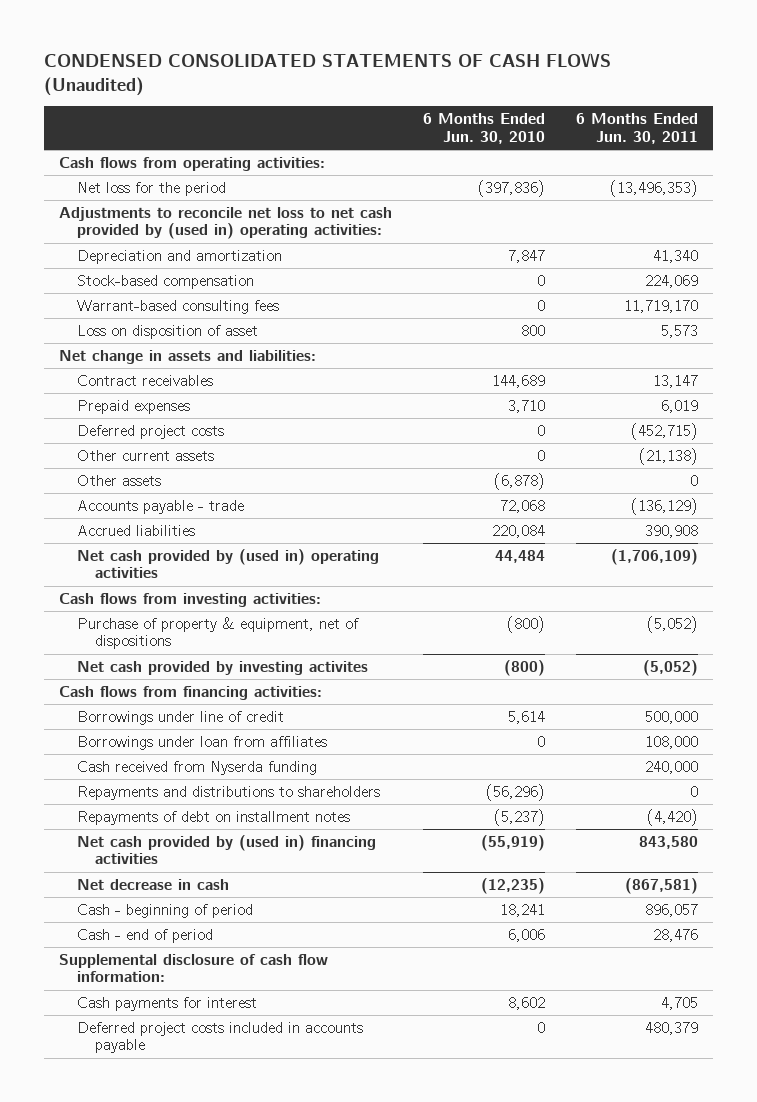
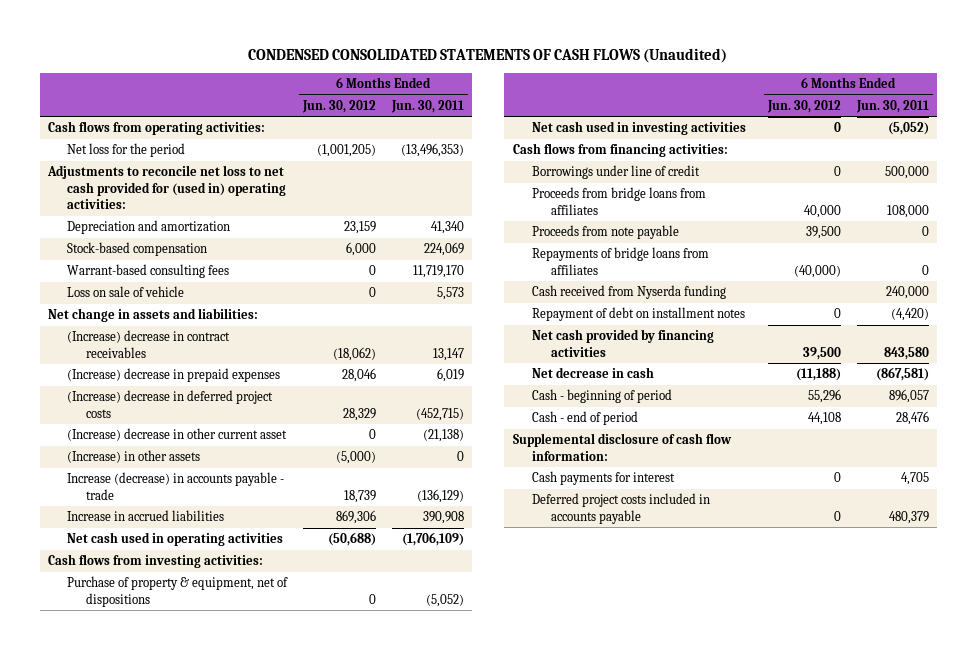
- | 6 Months Ended Jun. 30, 2010 | 6 Months Ended Jun. 30, 2011
+ | 6 Months Ended Jun. 30, 2012 | 6 Months Ended Jun. 30, 2011
- Adjustments to reconcile net loss to net cash provided by (used in) operating activities:
+ Adjustments to reconcile net loss to net cash provided for (used in) operating activities:
- Loss on disposition of asset | 800 | 5,573
+ Loss on sale of vehicle | 0 | 5,573
- Contract receivables | 144,689 | 13,147
- Prepaid expenses | 3,710 | 6,019
- Deferred project costs | 0 | (452,715)
- Other current assets | 0 | (21,138)
- Other assets | (6,878) | 0
- Accounts payable - trade | 72,068 | (136,129)
- Accrued liabilities | 220,084 | 390,908
- Net cash provided by (used in) operating activities | 44,484 | (1,706,109)
+ (Increase) decrease in contract receivables | (18,062) | 13,147
+ (Increase) decrease in prepaid expenses | 28,046 | 6,019
+ (Increase) decrease in deferred project costs | 28,329 | (452,715)
+ (Increase) decrease in other current asset | 0 | (21,138)
+ (Increase) in other assets | (5,000) | 0
+ Increase (decrease) in accounts payable - trade | 18,739 | (136,129)
+ Increase in accrued liabilities | 869,306 | 390,908
+ Net cash used in operating activities | (50,688) | (1,706,109)
- Net cash provided by investing activites | (800) | (5,052)
+ Net cash used in investing activities | 0 | (5,052)
- Borrowings under loan from affiliates | 0 | 108,000
+ Proceeds from bridge loans from affiliates | 40,000 | 108,000
+ Proceeds from note payable | 39,500 | 0
+ Repayments of bridge loans from affiliates | (40,000) | 0
- Repayments and distributions to shareholders | (56,296) | 0
- Repayments of debt on installment notes | (5,237) | (4,420)
- Net cash provided by (used in) financing activities | (55,919) | 843,580
+ Repayment of debt on installment notes | 0 | (4,420)
+ Net cash provided by financing activities | 39,500 | 843,580

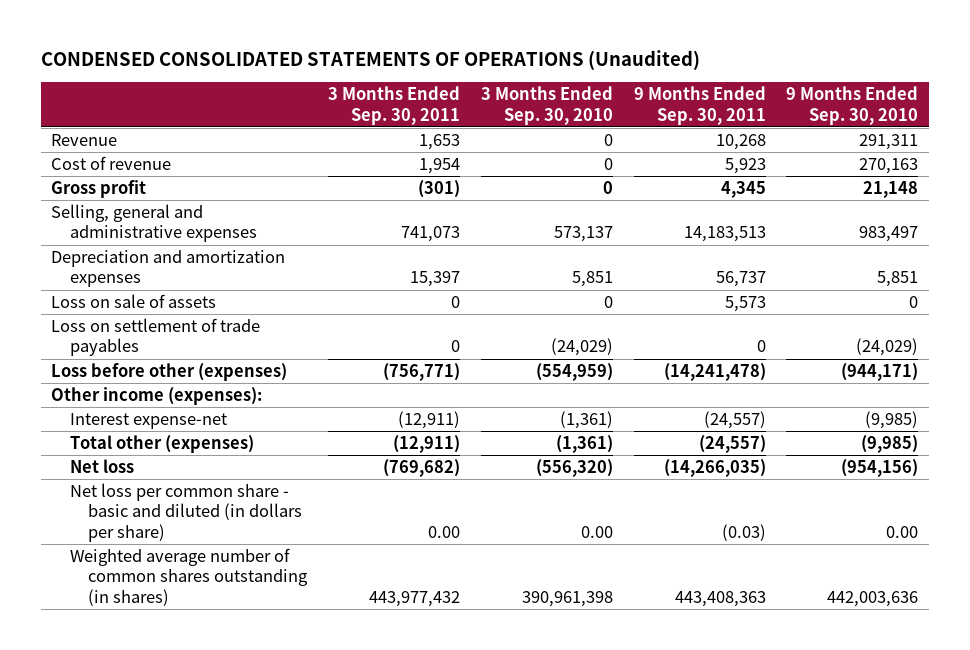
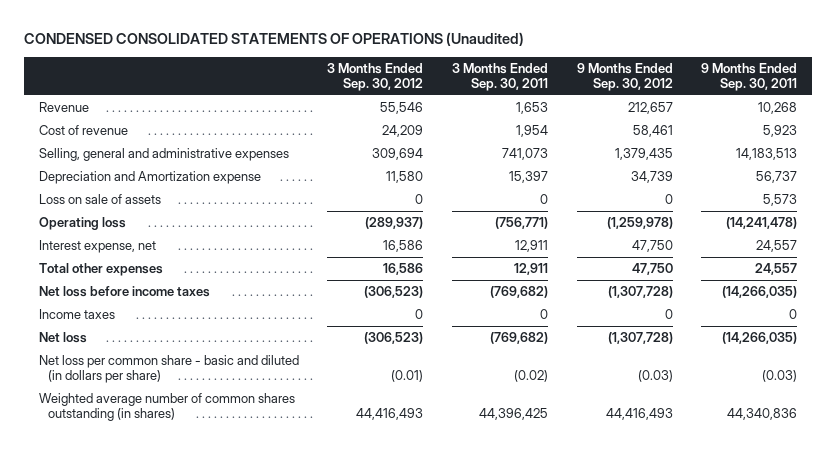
- | 3 Months Ended Sep. 30, 2011 | 3 Months Ended Sep. 30, 2010 | 9 Months Ended Sep. 30, 2011 | 9 Months Ended Sep. 30, 2010
+ | 3 Months Ended Sep. 30, 2012 | 3 Months Ended Sep. 30, 2011 | 9 Months Ended Sep. 30, 2012 | 9 Months Ended Sep. 30, 2011
- Gross profit | (301) | 0 | 4,345 | 21,148
- Depreciation and amortization expenses | 15,397 | 5,851 | 56,737 | 5,851
+ Depreciation and Amortization expense | 11,580 | 15,397 | 34,739 | 56,737
- Loss on settlement of trade payables | 0 | (24,029) | 0 | (24,029)
- Loss before other (expenses) | (756,771) | (554,959) | (14,241,478) | (944,171)
- Other income (expenses):
- Interest expense-net | (12,911) | (1,361) | (24,557) | (9,985)
- Total other (expenses) | (12,911) | (1,361) | (24,557) | (9,985)
+ Operating loss | (289,937) | (756,771) | (1,259,978) | (14,241,478)
+ Interest expense, net | 16,586 | 12,911 | 47,750 | 24,557
+ Total other expenses | 16,586 | 12,911 | 47,750 | 24,557
+ Net loss before income taxes | (306,523) | (769,682) | (1,307,728) | (14,266,035)
+ Income taxes | 0 | 0 | 0 | 0
- Net loss per common share - basic and diluted (in dollars per share) | 0.00 | 0.00 | (0.03) | 0.00
- Weighted average number of common shares outstanding (in shares) | 443,977,432 | 390,961,398 | 443,408,363 | 442,003,636
+ Net loss per common share - basic and diluted (in dollars per share) | (0.01) | (0.02) | (0.03) | (0.03)
+ Weighted average number of common shares outstanding (in shares) | 44,416,493 | 44,396,425 | 44,416,493 | 44,340,836

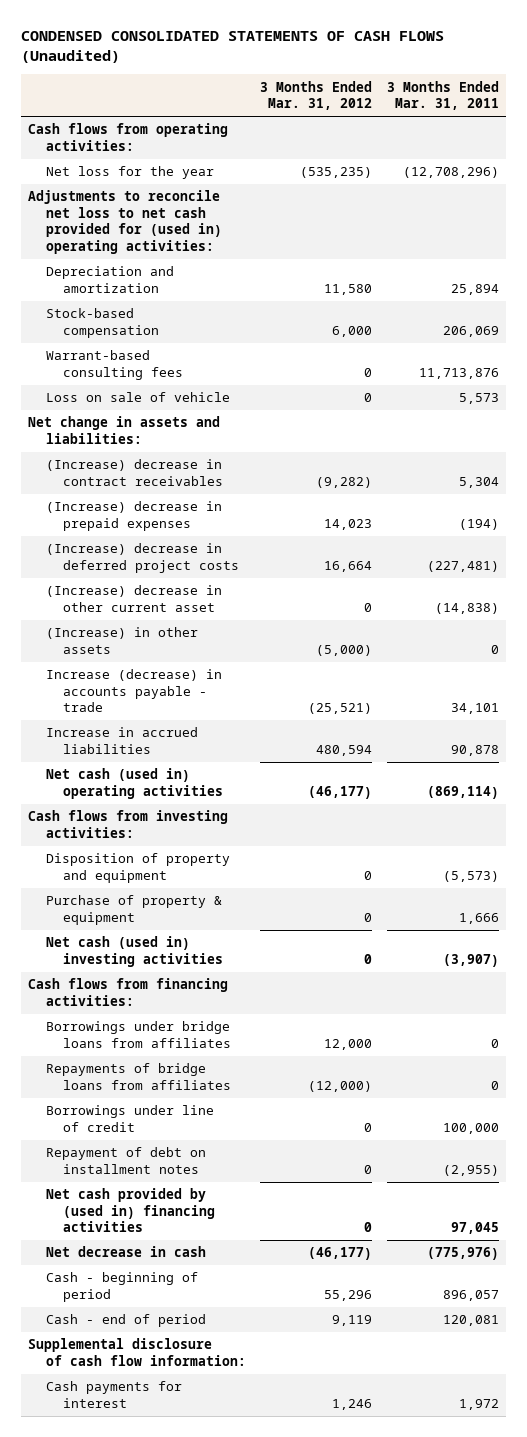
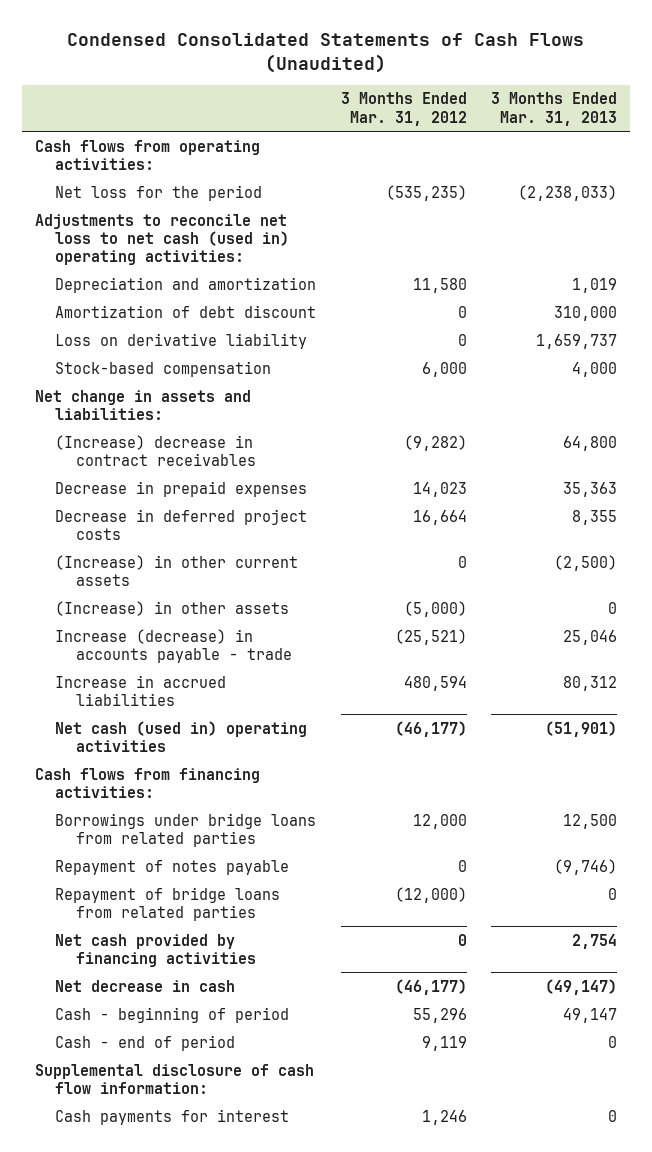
- CONDENSED CONSOLIDATED STATEMENTS OF CASH FLOWS (Unaudited)
+ Condensed Consolidated Statements of Cash Flows (Unaudited)
- | 3 Months Ended Mar. 31, 2012 | 3 Months Ended Mar. 31, 2011
+ | 3 Months Ended Mar. 31, 2012 | 3 Months Ended Mar. 31, 2013
- Net loss for the year | (535,235) | (12,708,296)
- Adjustments to reconcile net loss to net cash provided for (used in) operating activities:
+ Net loss for the period | (535,235) | (2,238,033)
+ Adjustments to reconcile net loss to net cash (used in) operating activities:
+ Amortization of debt discount | 0 | 310,000
+ Loss on derivative liability | 0 | 1,659,737
- Warrant-based consulting fees | 0 | 11,713,876
- Loss on sale of vehicle | 0 | 5,573
- (Increase) decrease in prepaid expenses | 14,023 | (194)
- (Increase) decrease in deferred project costs | 16,664 | (227,481)
- (Increase) decrease in other current asset | 0 | (14,838)
+ Decrease in prepaid expenses | 14,023 | 35,363
+ Decrease in deferred project costs | 16,664 | 8,355
+ (Increase) in other current assets | 0 | (2,500)
- Cash flows from investing activities:
- Disposition of property and equipment | 0 | (5,573)
- Purchase of property & equipment | 0 | 1,666
- Net cash (used in) investing activities | 0 | (3,907)
- Borrowings under bridge loans from affiliates | 12,000 | 0
- Repayments of bridge loans from affiliates | (12,000) | 0
- Borrowings under line of credit | 0 | 100,000
- Repayment of debt on installment notes | 0 | (2,955)
- Net cash provided by (used in) financing activities | 0 | 97,045
+ Borrowings under bridge loans from related parties | 12,000 | 12,500
+ Repayment of notes payable | 0 | (9,746)
+ Repayment of bridge loans from related parties | (12,000) | 0
+ Net cash provided by financing activities | 0 | 2,754

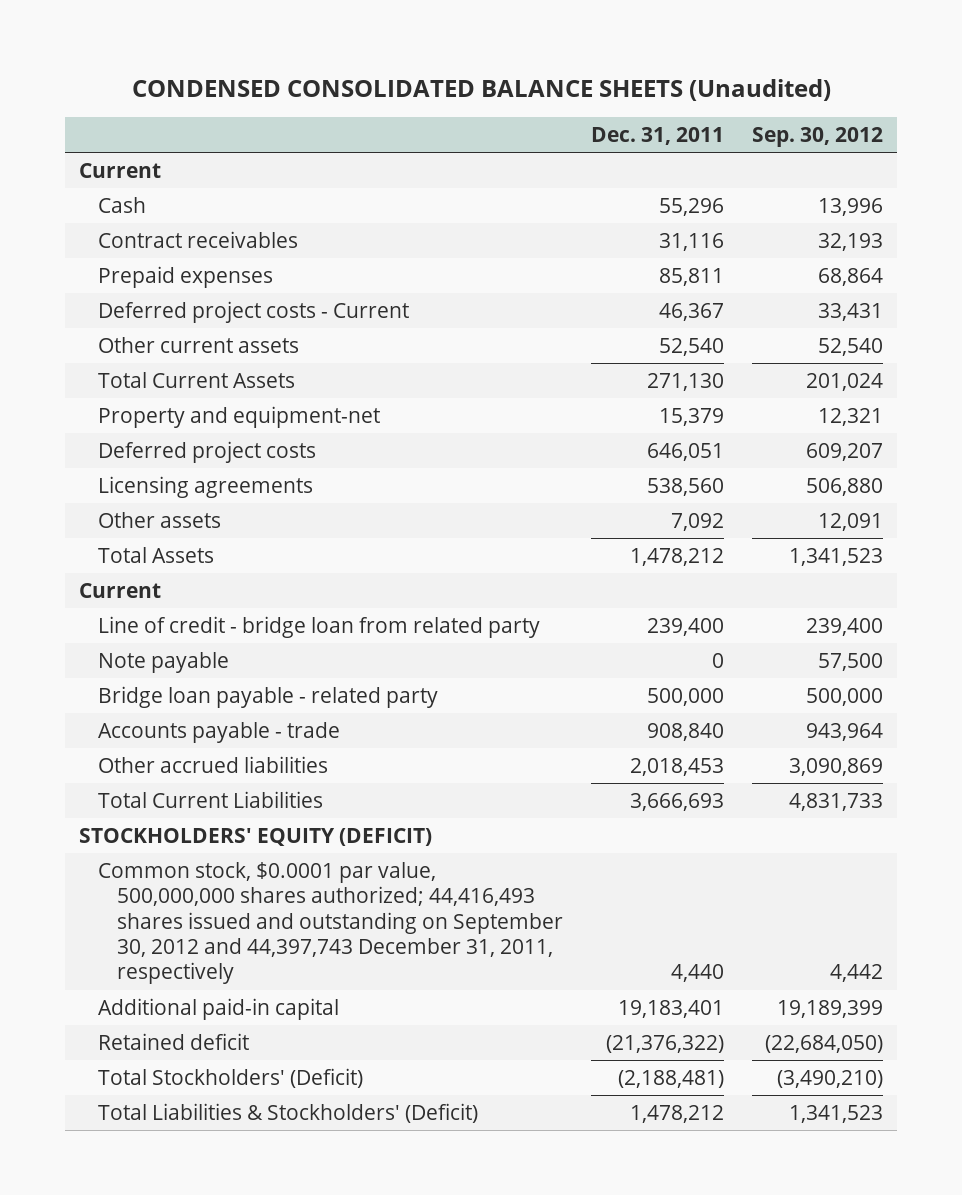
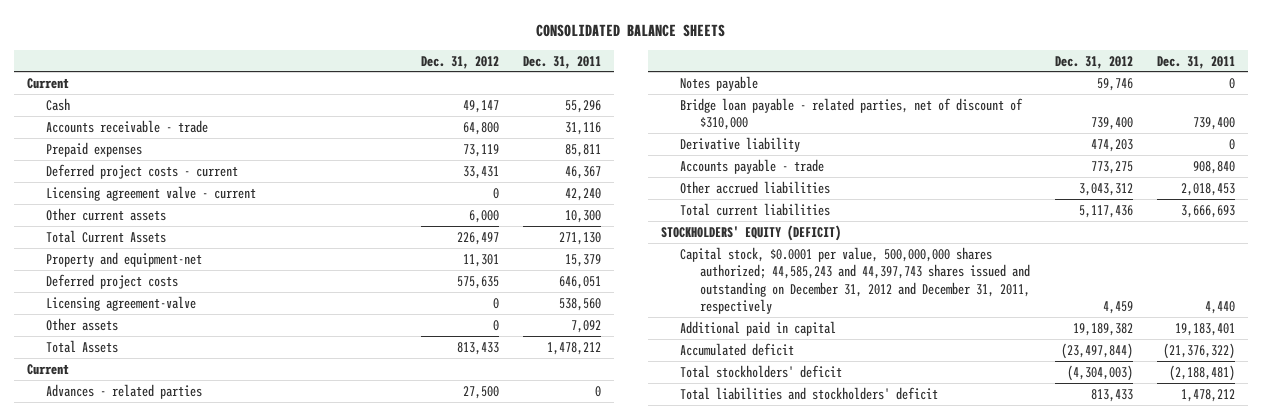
- CONDENSED CONSOLIDATED BALANCE SHEETS (Unaudited)
+ CONSOLIDATED BALANCE SHEETS
- | Dec. 31, 2011 | Sep. 30, 2012
+ | Dec. 31, 2012 | Dec. 31, 2011
- Contract receivables | 31,116 | 32,193
+ Accounts receivable - trade | 64,800 | 31,116
- Deferred project costs - Current | 46,367 | 33,431
- Other current assets | 52,540 | 52,540
+ Deferred project costs - current | 33,431 | 46,367
+ Licensing agreement valve - current | 0 | 42,240
+ Other current assets | 6,000 | 10,300
- Licensing agreements | 538,560 | 506,880
+ Licensing agreement-valve | 0 | 538,560
- Line of credit - bridge loan from related party | 239,400 | 239,400
- Note payable | 0 | 57,500
- Bridge loan payable - related party | 500,000 | 500,000
+ Advances - related parties | 27,500 | 0
+ Notes payable | 59,746 | 0
+ Bridge loan payable - related parties, net of discount of $310,000 | 739,400 | 739,400
+ Derivative liability | 474,203 | 0
- Total Current Liabilities | 3,666,693 | 4,831,733
+ Total current liabilities | 5,117,436 | 3,666,693
- Common stock, $0.0001 par value, 500,000,000 shares authorized; 44,416,493 shares issued and outstanding on September 30, 2012 and 44,397,743 December 31, 2011, respectively | 4,440 | 4,442
- Additional paid-in capital | 19,183,401 | 19,189,399
- Retained deficit | (21,376,322) | (22,684,050)
- Total Stockholders' (Deficit) | (2,188,481) | (3,490,210)
- Total Liabilities & Stockholders' (Deficit) | 1,478,212 | 1,341,523
+ Capital stock, $0.0001 per value, 500,000,000 shares authorized; 44,585,243 and 44,397,743 shares issued and outstanding on December 31, 2012 and December 31, 2011, respectively | 4,459 | 4,440
+ Additional paid in capital | 19,189,382 | 19,183,401
+ Accumulated deficit | (23,497,844) | (21,376,322)
+ Total stockholders' deficit | (4,304,003) | (2,188,481)
+ Total liabilities and stockholders' deficit | 813,433 | 1,478,212

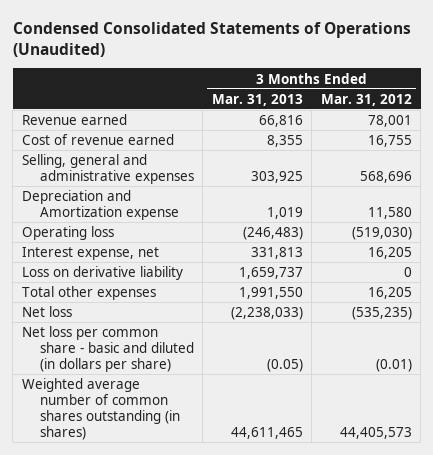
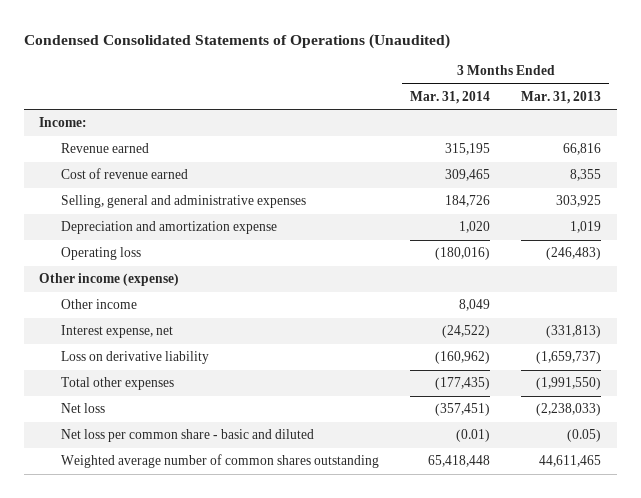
- | 3 Months Ended Mar. 31, 2013 | 3 Months Ended Mar. 31, 2012
+ | 3 Months Ended Mar. 31, 2014 | 3 Months Ended Mar. 31, 2013
+ Income:
- Depreciation and Amortization expense | 1,019 | 11,580
+ Depreciation and amortization expense | 1,020 | 1,019
- Interest expense, net | 331,813 | 16,205
- Loss on derivative liability | 1,659,737 | 0
- Total other expenses | 1,991,550 | 16,205
+ Other income (expense)
+ Other income | 8,049 |
+ Interest expense, net | (24,522) | (331,813)
+ Loss on derivative liability | (160,962) | (1,659,737)
+ Total other expenses | (177,435) | (1,991,550)
- Net loss per common share - basic and diluted (in dollars per share) | (0.05) | (0.01)
- Weighted average number of common shares outstanding (in shares) | 44,611,465 | 44,405,573
+ Net loss per common share - basic and diluted | (0.01) | (0.05)
+ Weighted average number of common shares outstanding | 65,418,448 | 44,611,465

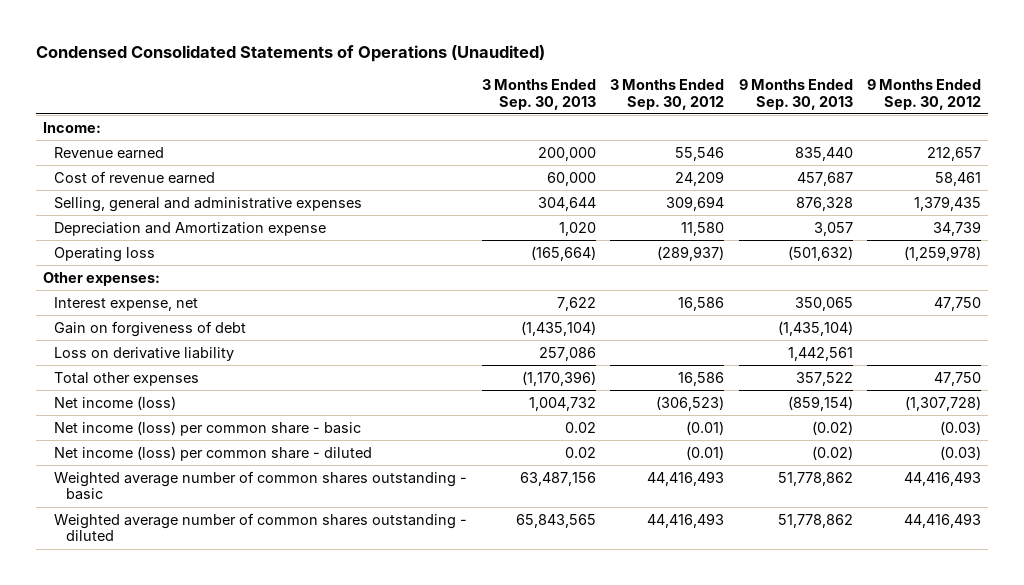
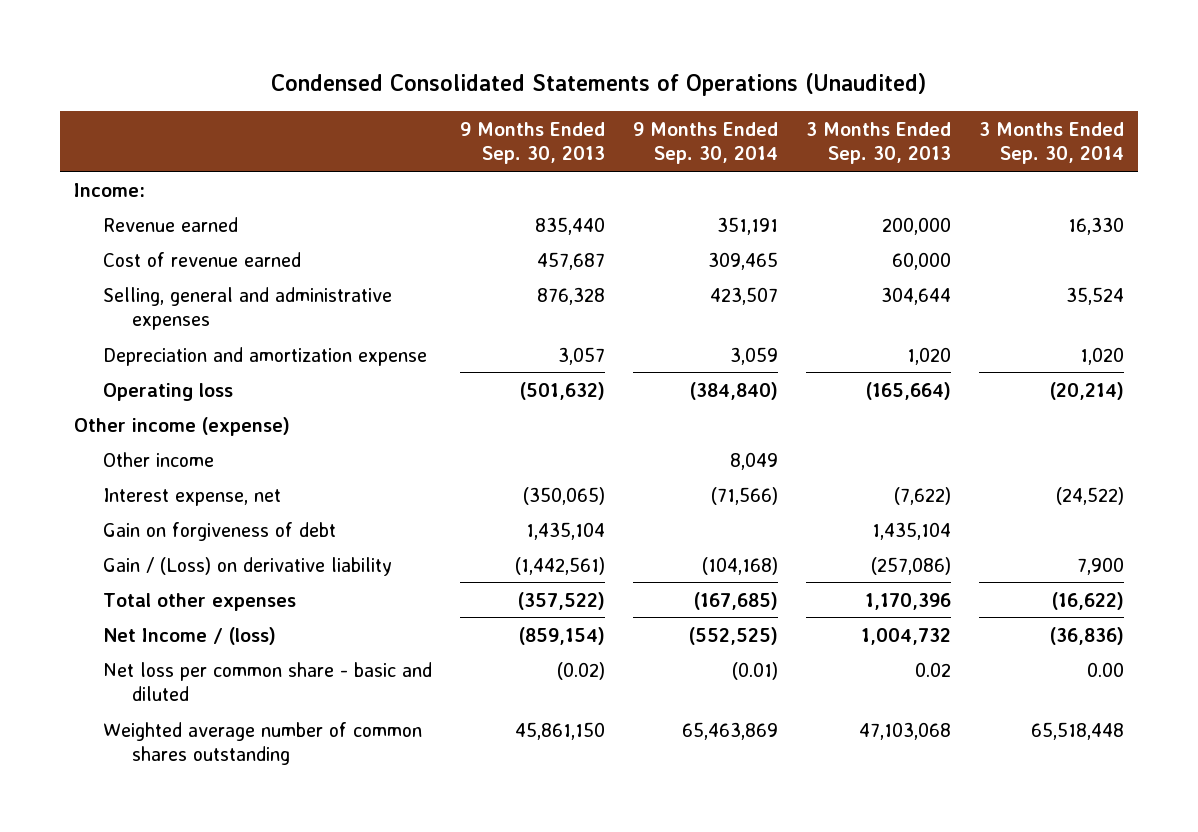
- | 3 Months Ended Sep. 30, 2013 | 3 Months Ended Sep. 30, 2012 | 9 Months Ended Sep. 30, 2013 | 9 Months Ended Sep. 30, 2012
+ | 9 Months Ended Sep. 30, 2013 | 9 Months Ended Sep. 30, 2014 | 3 Months Ended Sep. 30, 2013 | 3 Months Ended Sep. 30, 2014
- Depreciation and Amortization expense | 1,020 | 11,580 | 3,057 | 34,739
+ Depreciation and amortization expense | 3,057 | 3,059 | 1,020 | 1,020
- Other expenses:
- Interest expense, net | 7,622 | 16,586 | 350,065 | 47,750
- Gain on forgiveness of debt | (1,435,104) | | (1,435,104) |
- Loss on derivative liability | 257,086 | | 1,442,561 |
- Total other expenses | (1,170,396) | 16,586 | 357,522 | 47,750
- Net income (loss) | 1,004,732 | (306,523) | (859,154) | (1,307,728)
- Net income (loss) per common share - basic | 0.02 | (0.01) | (0.02) | (0.03)
- Net income (loss) per common share - diluted | 0.02 | (0.01) | (0.02) | (0.03)
- Weighted average number of common shares outstanding - basic | 63,487,156 | 44,416,493 | 51,778,862 | 44,416,493
- Weighted average number of common shares outstanding - diluted | 65,843,565 | 44,416,493 | 51,778,862 | 44,416,493
+ Other income (expense)
+ Other income | | 8,049 | |
+ Interest expense, net | (350,065) | (71,566) | (7,622) | (24,522)
+ Gain on forgiveness of debt | 1,435,104 | | 1,435,104 |
+ Gain / (Loss) on derivative liability | (1,442,561) | (104,168) | (257,086) | 7,900
+ Total other expenses | (357,522) | (167,685) | 1,170,396 | (16,622)
+ Net Income / (loss) | (859,154) | (552,525) | 1,004,732 | (36,836)
+ Net loss per common share - basic and diluted | (0.02) | (0.01) | 0.02 | 0.00
+ Weighted average number of common shares outstanding | 45,861,150 | 65,463,869 | 47,103,068 | 65,518,448

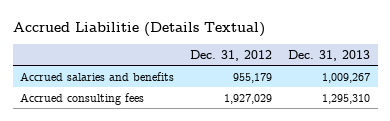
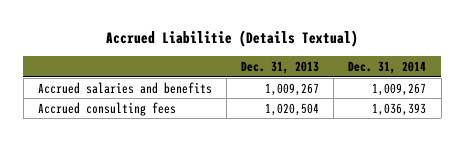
- | Dec. 31, 2012 | Dec. 31, 2013
+ | Dec. 31, 2013 | Dec. 31, 2014
- Accrued consulting fees | 1,927,029 | 1,295,310
+ Accrued consulting fees | 1,020,504 | 1,036,393

